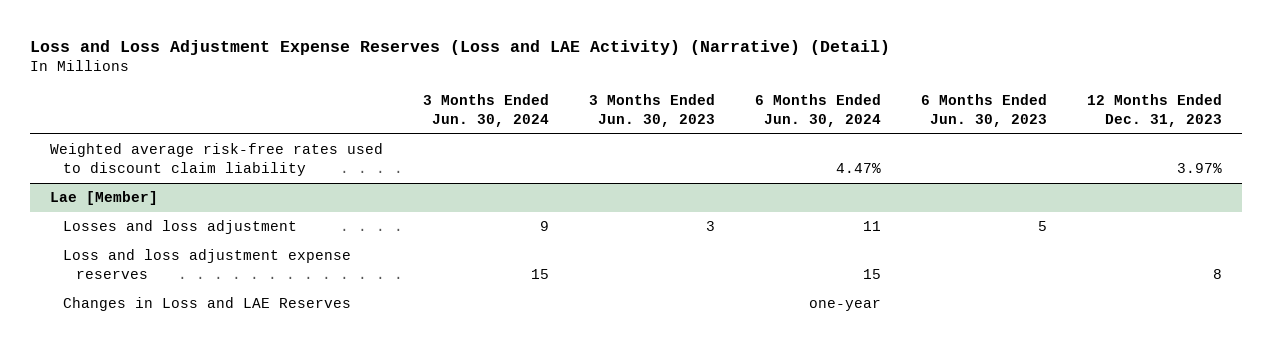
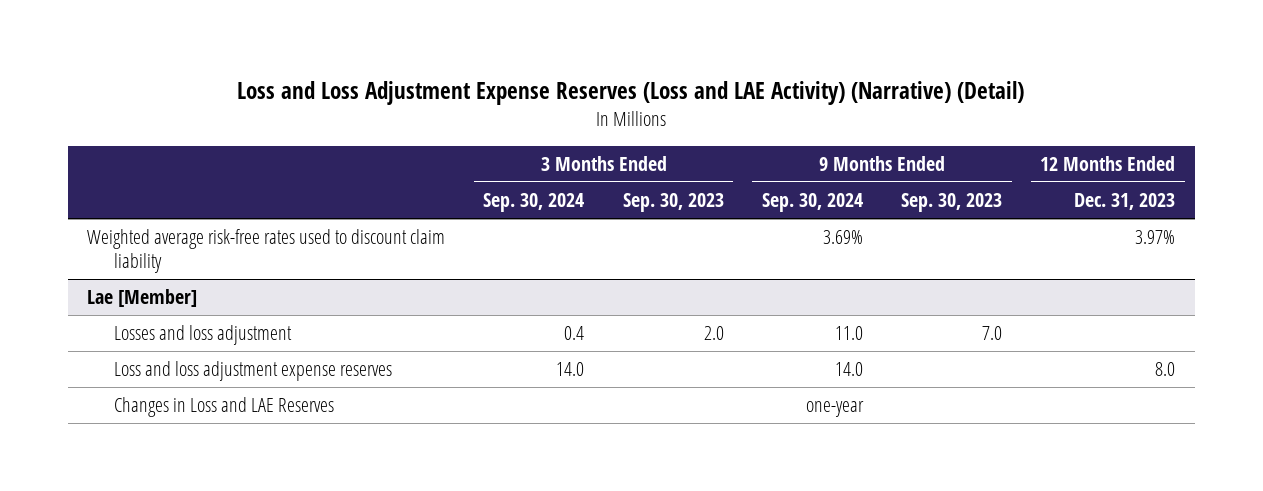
- | 3 Months Ended Jun. 30, 2024 | 3 Months Ended Jun. 30, 2023 | 6 Months Ended Jun. 30, 2024 | 6 Months Ended Jun. 30, 2023 | 12 Months Ended Dec. 31, 2023
+ | 3 Months Ended Sep. 30, 2024 | 3 Months Ended Sep. 30, 2023 | 9 Months Ended Sep. 30, 2024 | 9 Months Ended Sep. 30, 2023 | 12 Months Ended Dec. 31, 2023
@ Lae [Member]
- Loss and loss adjustment expense reserves | 15 | | 15 | | 8
+ Loss and loss adjustment expense reserves | 14.0 | | 14.0 | | 8.0

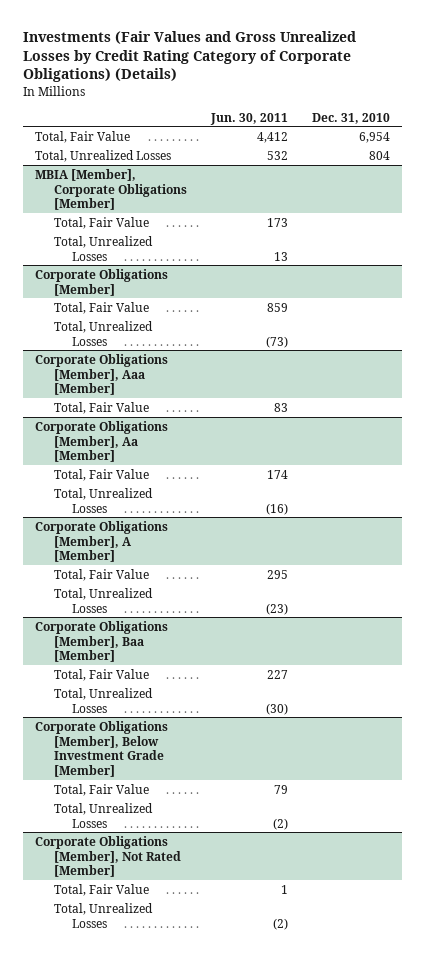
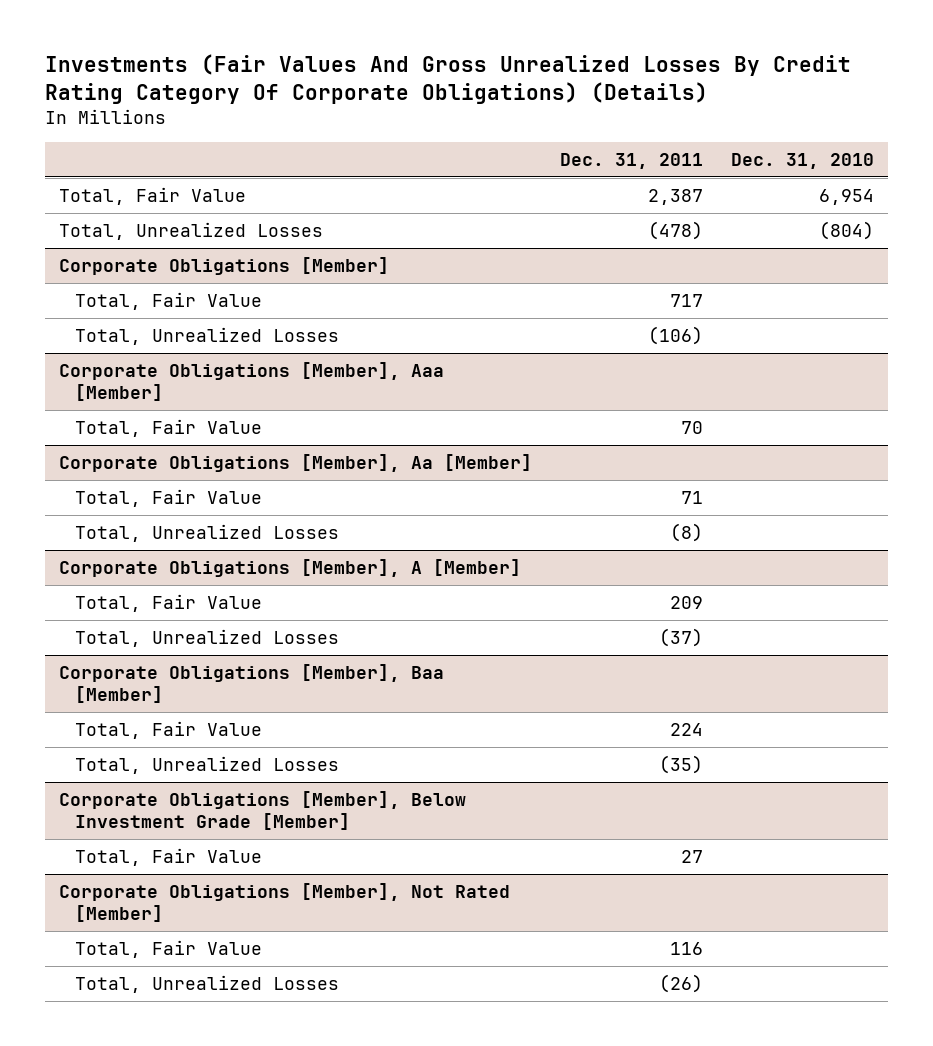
- Investments (Fair Values and Gross Unrealized Losses by Credit Rating Category of Corporate Obligations) (Details)
+ Investments (Fair Values And Gross Unrealized Losses By Credit Rating Category Of Corporate Obligations) (Details)
- | Jun. 30, 2011 | Dec. 31, 2010
+ | Dec. 31, 2011 | Dec. 31, 2010
- Total, Unrealized Losses | 532 | 804
- MBIA [Member], Corporate Obligations [Member]
- Total, Fair Value | 173 |
- Total, Unrealized Losses | 13 |
+ Total, Unrealized Losses | (478) | (804)
@ Corporate Obligations [Member], Below Investment Grade [Member]
- Total, Unrealized Losses | (2) |

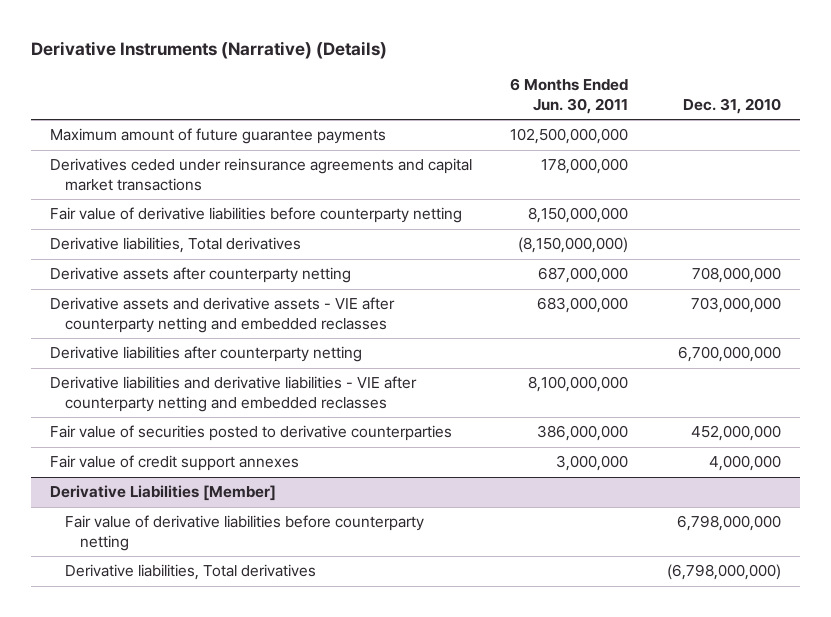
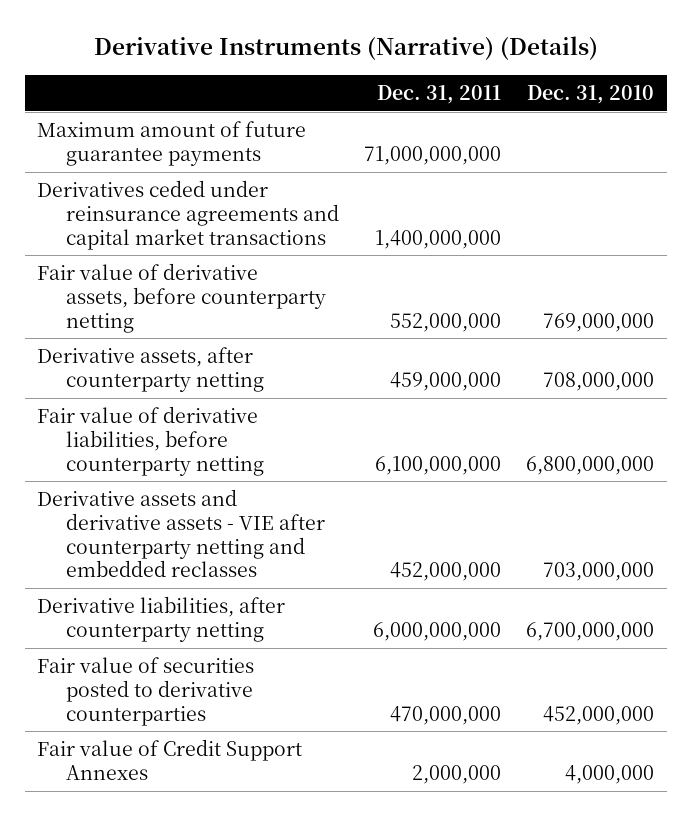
- | 6 Months Ended Jun. 30, 2011 | Dec. 31, 2010
+ | Dec. 31, 2011 | Dec. 31, 2010
- Fair value of derivative liabilities before counterparty netting | 8,150,000,000 |
- Derivative liabilities, Total derivatives | (8,150,000,000) |
- Derivative assets after counterparty netting | 687,000,000 | 708,000,000
+ Fair value of derivative assets, before counterparty netting | 552,000,000 | 769,000,000
+ Derivative assets, after counterparty netting | 459,000,000 | 708,000,000
+ Fair value of derivative liabilities, before counterparty netting | 6,100,000,000 | 6,800,000,000
- Derivative liabilities after counterparty netting | | 6,700,000,000
- Derivative liabilities and derivative liabilities - VIE after counterparty netting and embedded reclasses | 8,100,000,000 |
+ Derivative liabilities, after counterparty netting | 6,000,000,000 | 6,700,000,000
- Fair value of credit support annexes | 3,000,000 | 4,000,000
- Derivative Liabilities [Member]
- Fair value of derivative liabilities before counterparty netting | | 6,798,000,000
- Derivative liabilities, Total derivatives | | (6,798,000,000)
+ Fair value of Credit Support Annexes | 2,000,000 | 4,000,000

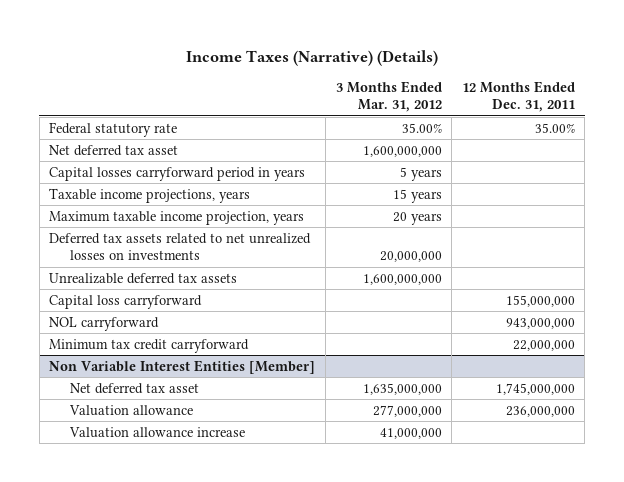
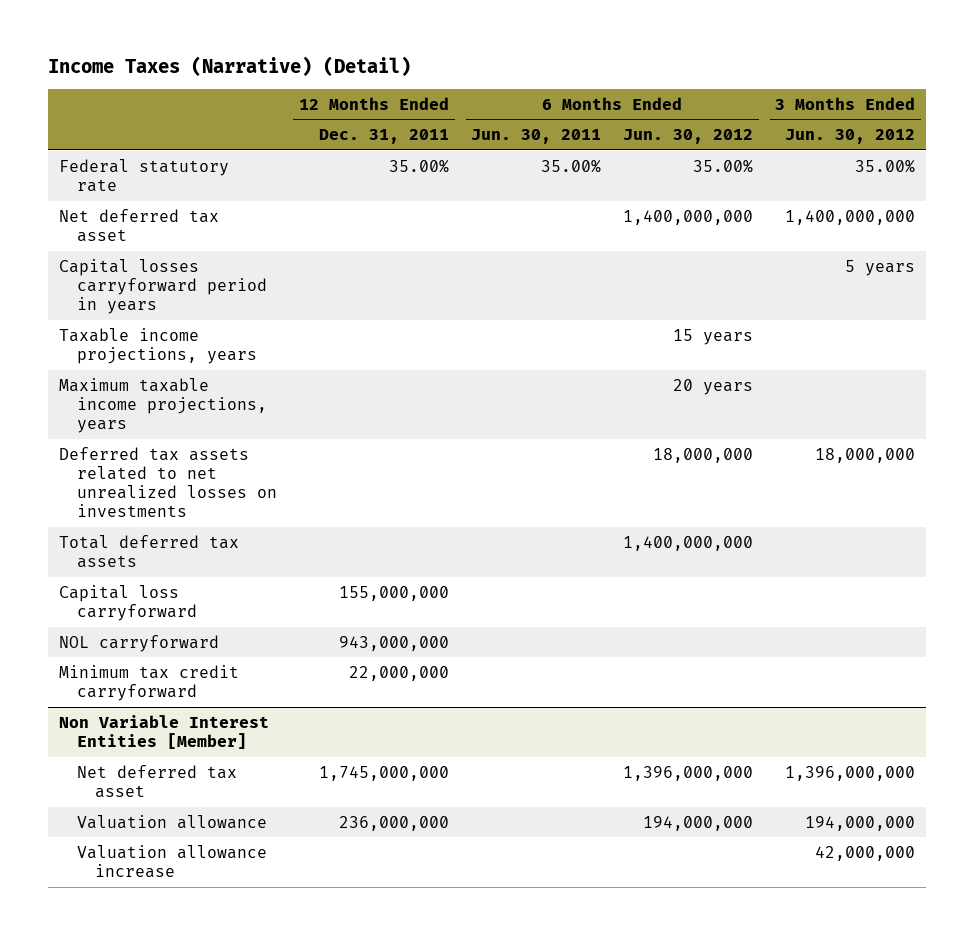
- Income Taxes (Narrative) (Details)
+ Income Taxes (Narrative) (Detail)
- | 3 Months Ended Mar. 31, 2012 | 12 Months Ended Dec. 31, 2011
+ | 12 Months Ended Dec. 31, 2011 | 6 Months Ended Jun. 30, 2011 | 6 Months Ended Jun. 30, 2012 | 3 Months Ended Jun. 30, 2012
- Maximum taxable income projection, years | 20 years |
+ Maximum taxable income projections, years | | | 20 years |
- Unrealizable deferred tax assets | 1,600,000,000 |
+ Total deferred tax assets | | | 1,400,000,000 |

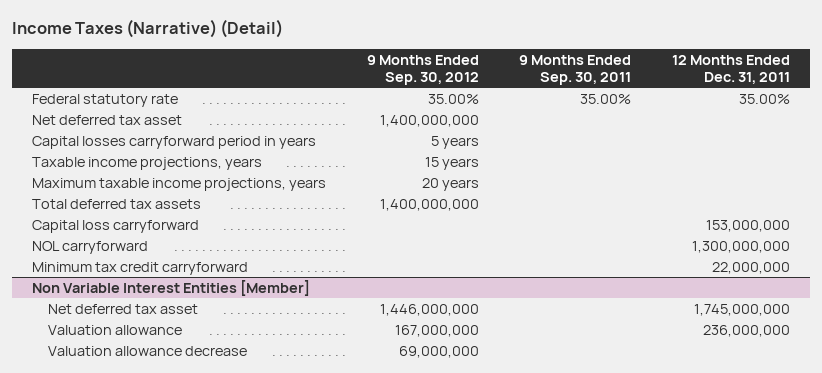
- | 12 Months Ended Dec. 31, 2011 | 6 Months Ended Jun. 30, 2011 | 6 Months Ended Jun. 30, 2012 | 3 Months Ended Jun. 30, 2012
+ | 9 Months Ended Sep. 30, 2012 | 9 Months Ended Sep. 30, 2011 | 12 Months Ended Dec. 31, 2011
- Deferred tax assets related to net unrealized losses on investments | | | 18,000,000 | 18,000,000
- Capital loss carryforward | 155,000,000 | | |
- NOL carryforward | 943,000,000 | | |
+ Capital loss carryforward | | | 153,000,000
+ NOL carryforward | | | 1,300,000,000
@ Non Variable Interest Entities [Member]
- Valuation allowance increase | | | | 42,000,000
+ Valuation allowance decrease | 69,000,000 | |

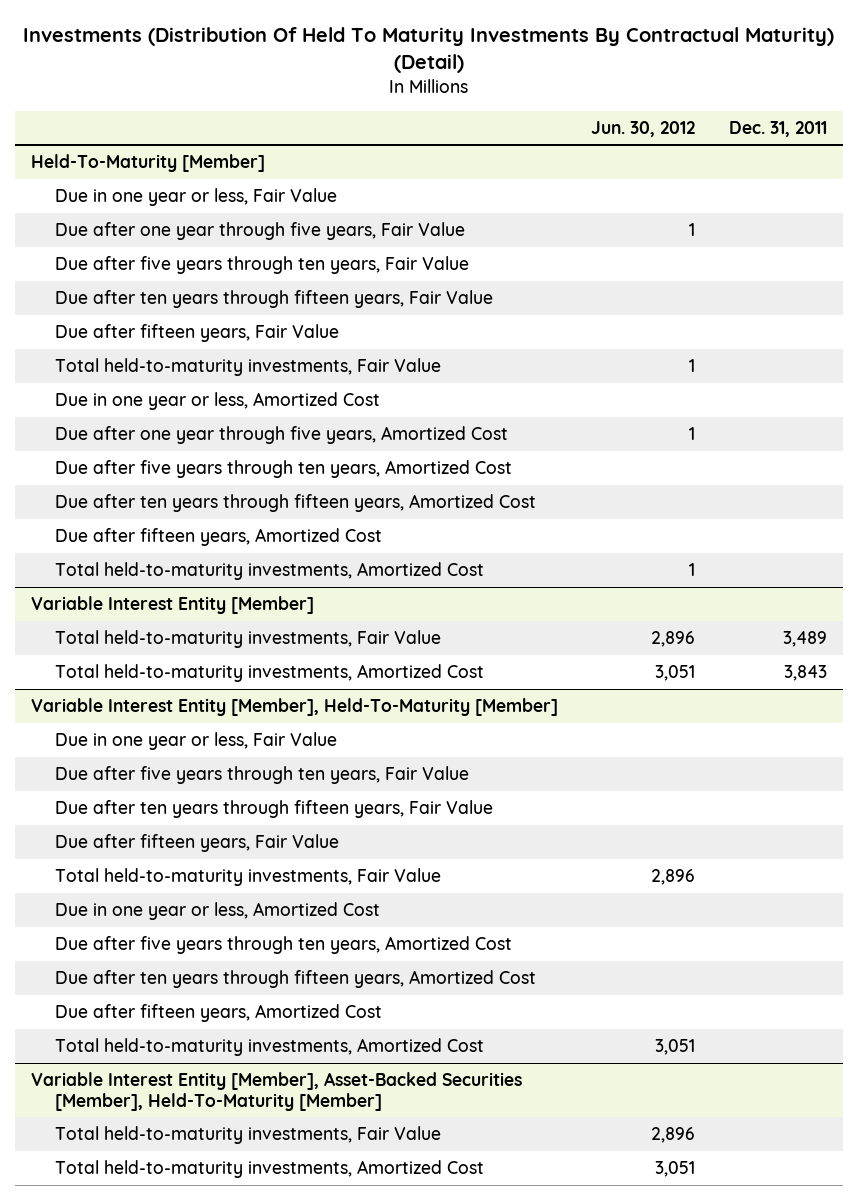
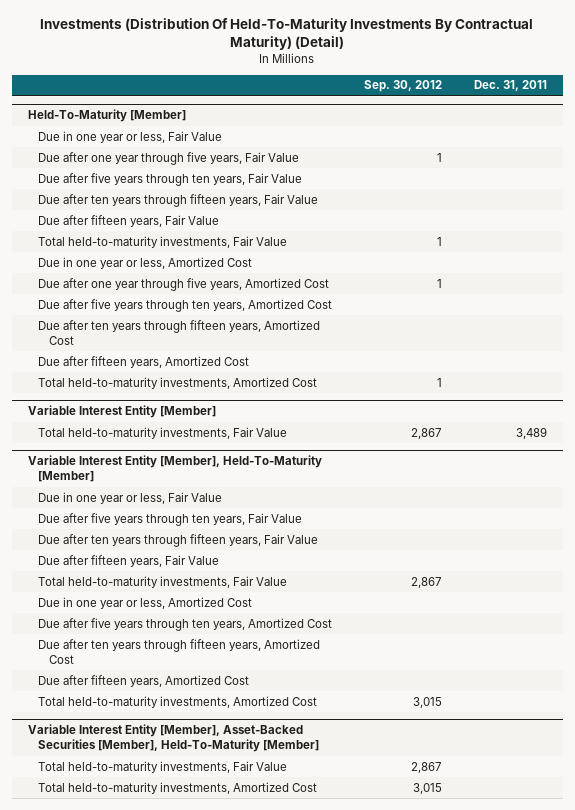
- Investments (Distribution Of Held To Maturity Investments By Contractual Maturity) (Detail)
+ Investments (Distribution Of Held-To-Maturity Investments By Contractual Maturity) (Detail)
- | Jun. 30, 2012 | Dec. 31, 2011
+ | Sep. 30, 2012 | Dec. 31, 2011
@ Variable Interest Entity [Member]
- Total held-to-maturity investments, Amortized Cost | 3,051 | 3,843

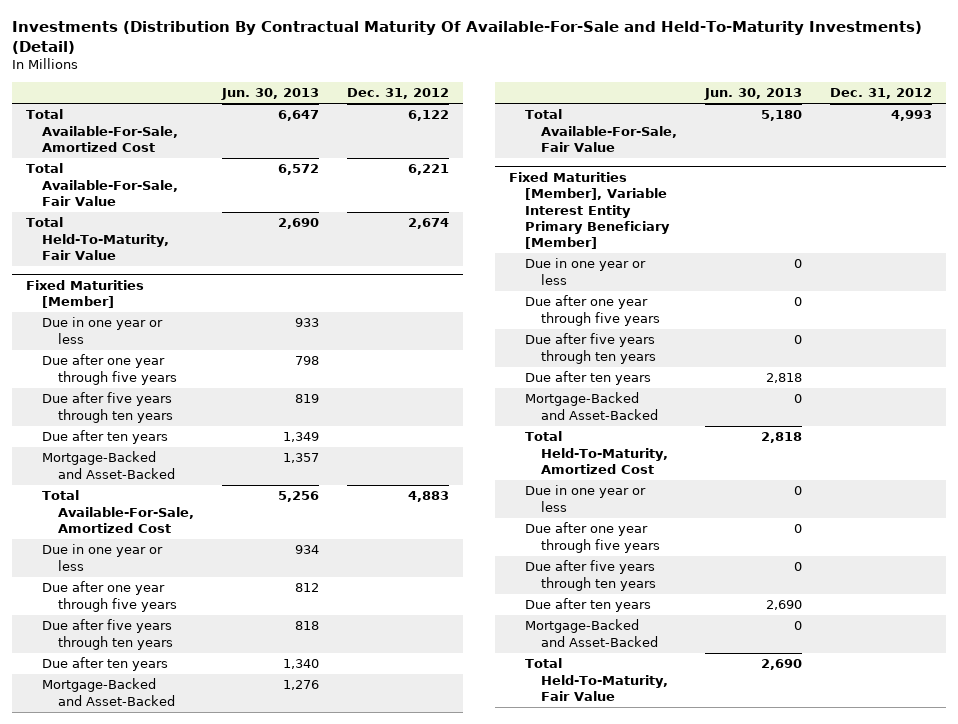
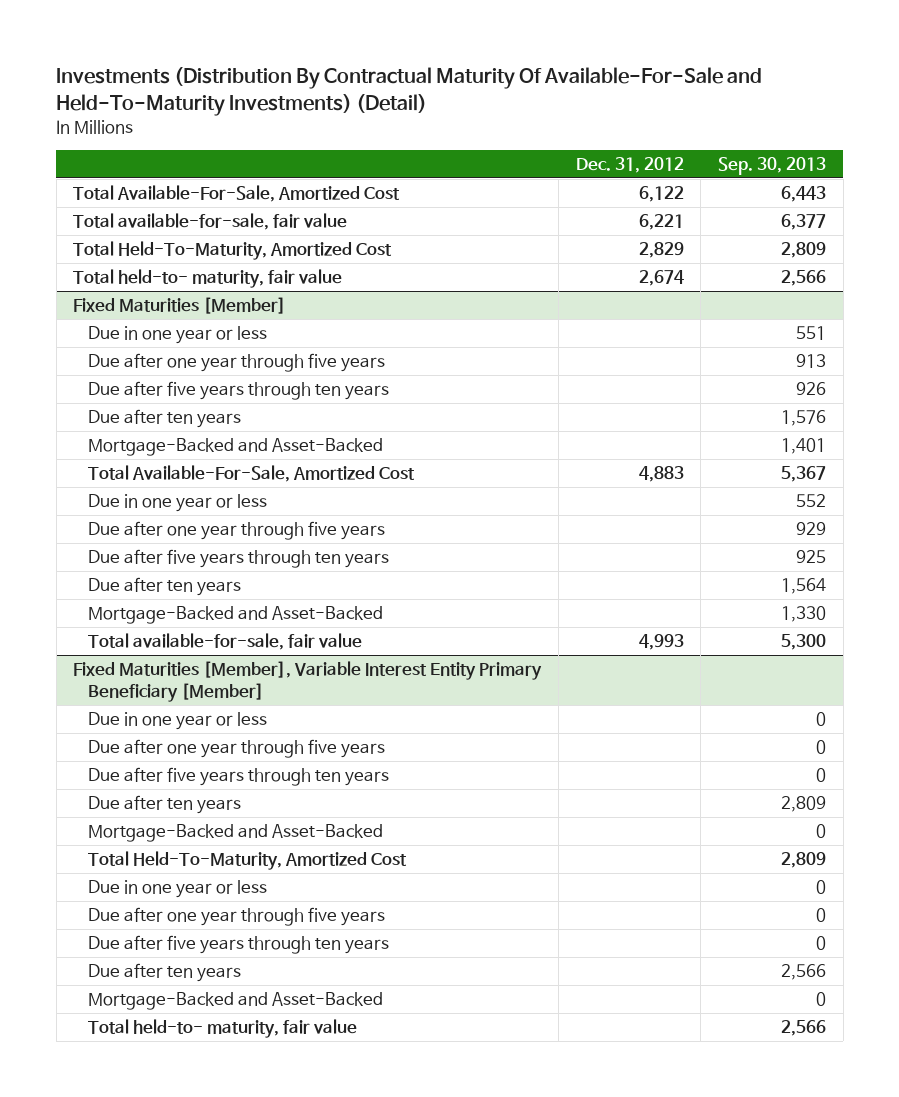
- | Jun. 30, 2013 | Dec. 31, 2012
+ | Dec. 31, 2012 | Sep. 30, 2013
- Total Available-For-Sale, Fair Value | 6,572 | 6,221
- Total Held-To-Maturity, Fair Value | 2,690 | 2,674
+ Total available-for-sale, fair value | 6,221 | 6,377
+ Total Held-To-Maturity, Amortized Cost | 2,829 | 2,809
+ Total held-to- maturity, fair value | 2,674 | 2,566
@ Fixed Maturities [Member]
- Total Available-For-Sale, Fair Value | 5,180 | 4,993
+ Total available-for-sale, fair value | 4,993 | 5,300
@ Fixed Maturities [Member], Variable Interest Entity Primary Beneficiary [Member]
- Total Held-To-Maturity, Fair Value | 2,690 |
+ Total held-to- maturity, fair value | | 2,566

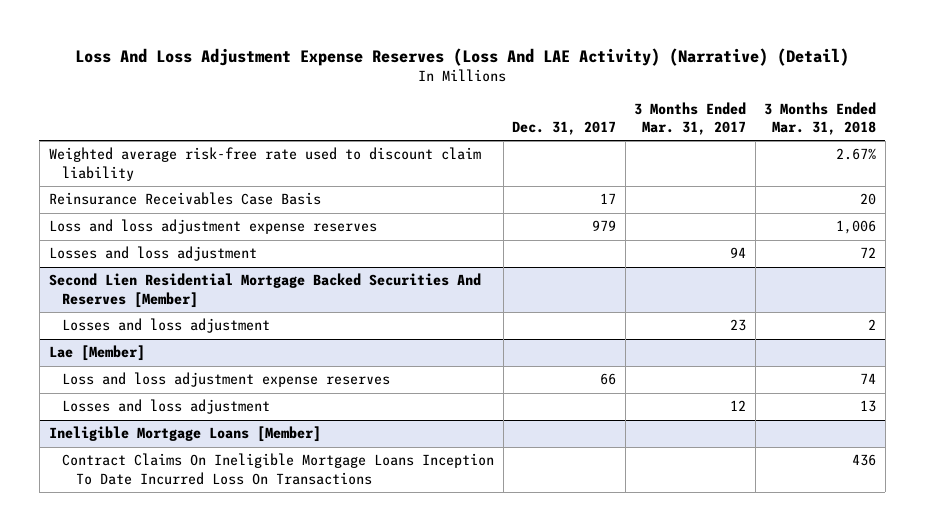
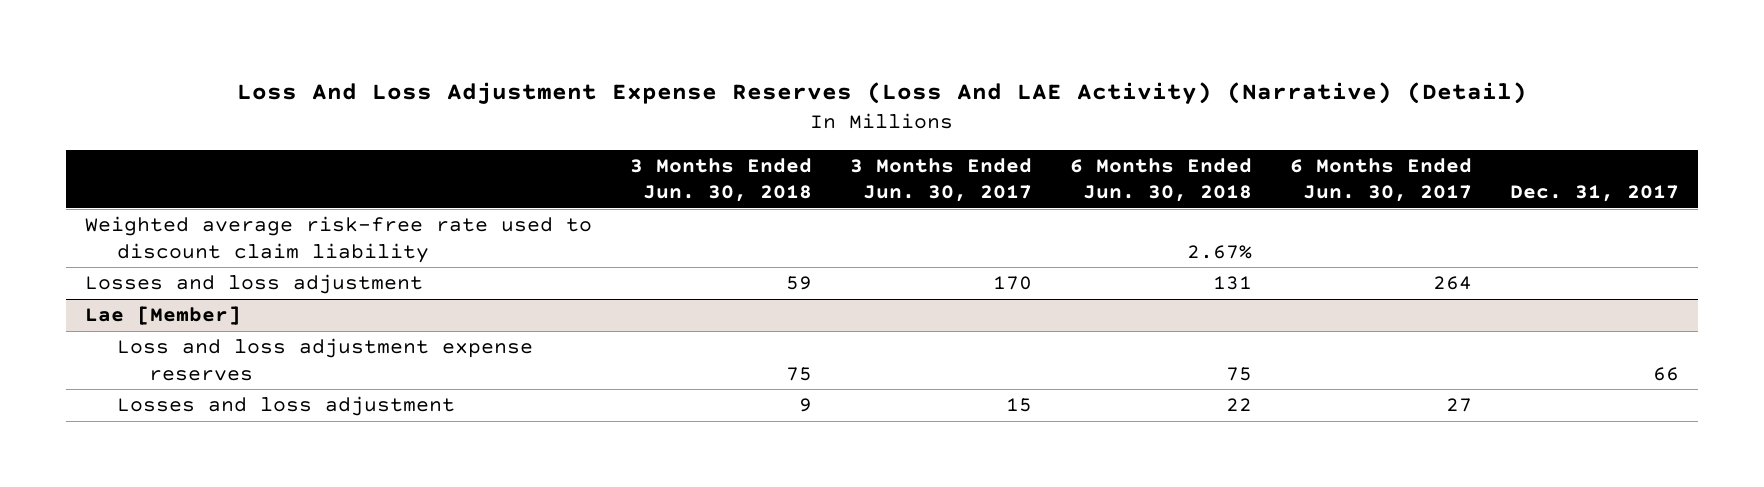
- | Dec. 31, 2017 | 3 Months Ended Mar. 31, 2017 | 3 Months Ended Mar. 31, 2018
+ | 3 Months Ended Jun. 30, 2018 | 3 Months Ended Jun. 30, 2017 | 6 Months Ended Jun. 30, 2018 | 6 Months Ended Jun. 30, 2017 | Dec. 31, 2017
- Reinsurance Receivables Case Basis | 17 | | 20
- Loss and loss adjustment expense reserves | 979 | | 1,006
- Second Lien Residential Mortgage Backed Securities And Reserves [Member]
- Losses and loss adjustment | | 23 | 2
- Ineligible Mortgage Loans [Member]
- Contract Claims On Ineligible Mortgage Loans Inception To Date Incurred Loss On Transactions | | | 436

